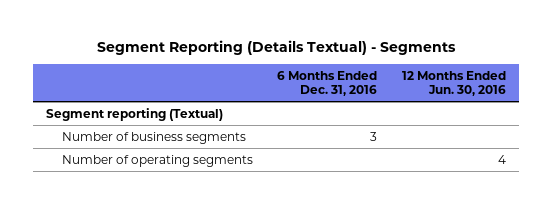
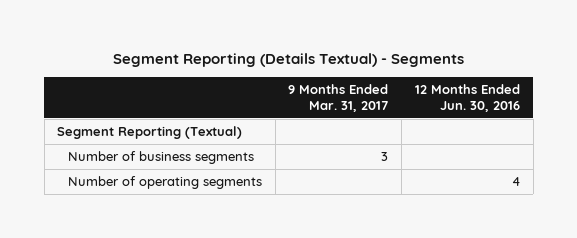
- | 6 Months Ended Dec. 31, 2016 | 12 Months Ended Jun. 30, 2016
+ | 9 Months Ended Mar. 31, 2017 | 12 Months Ended Jun. 30, 2016
- Segment reporting (Textual)
+ Segment Reporting (Textual)

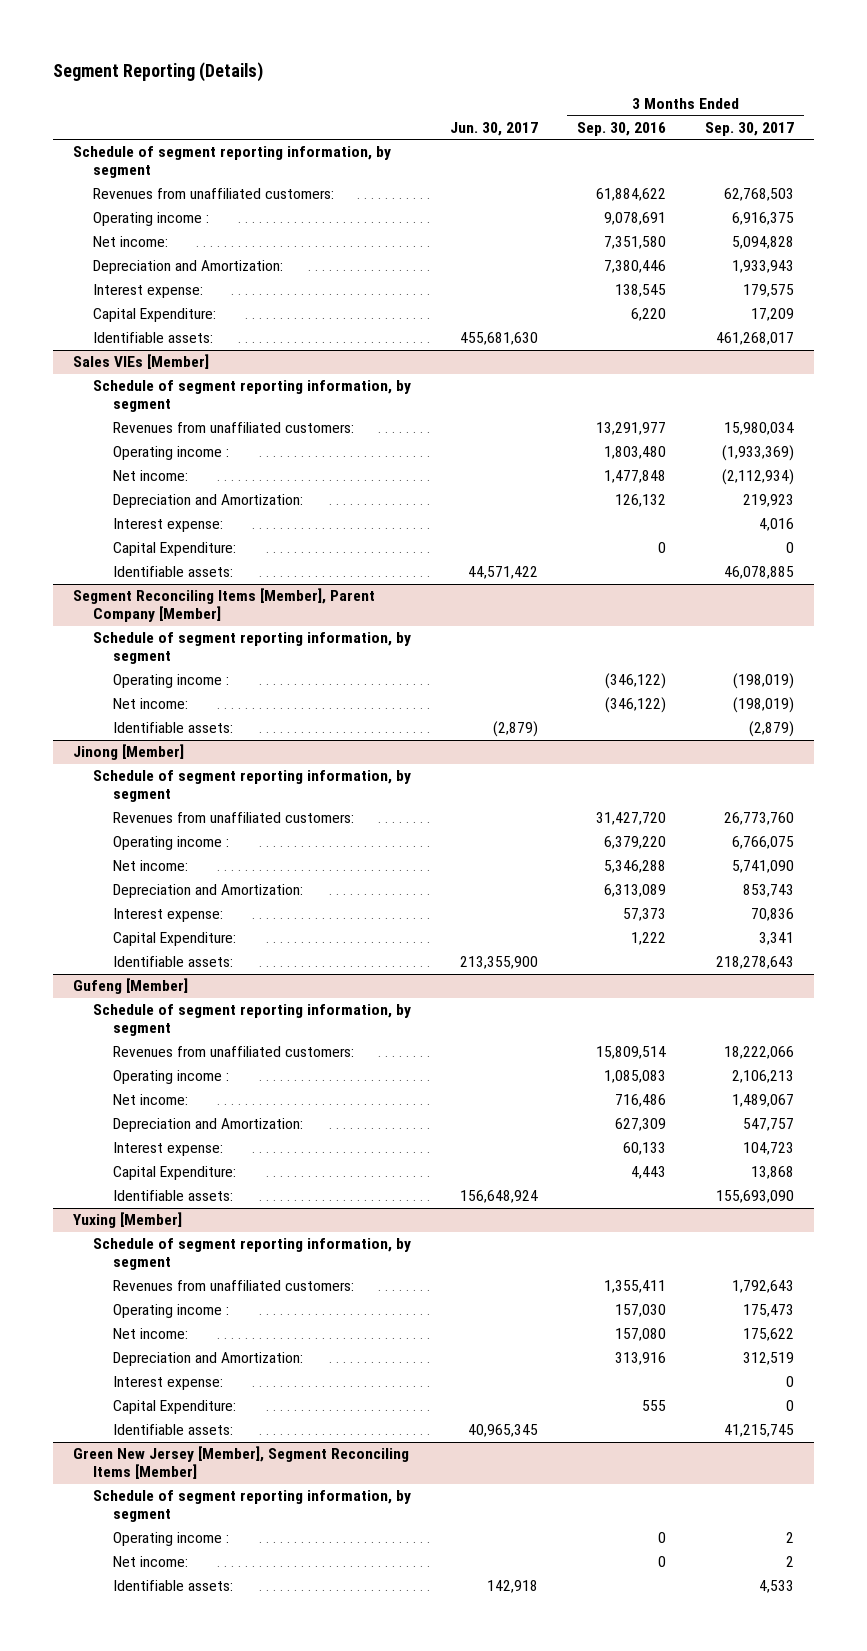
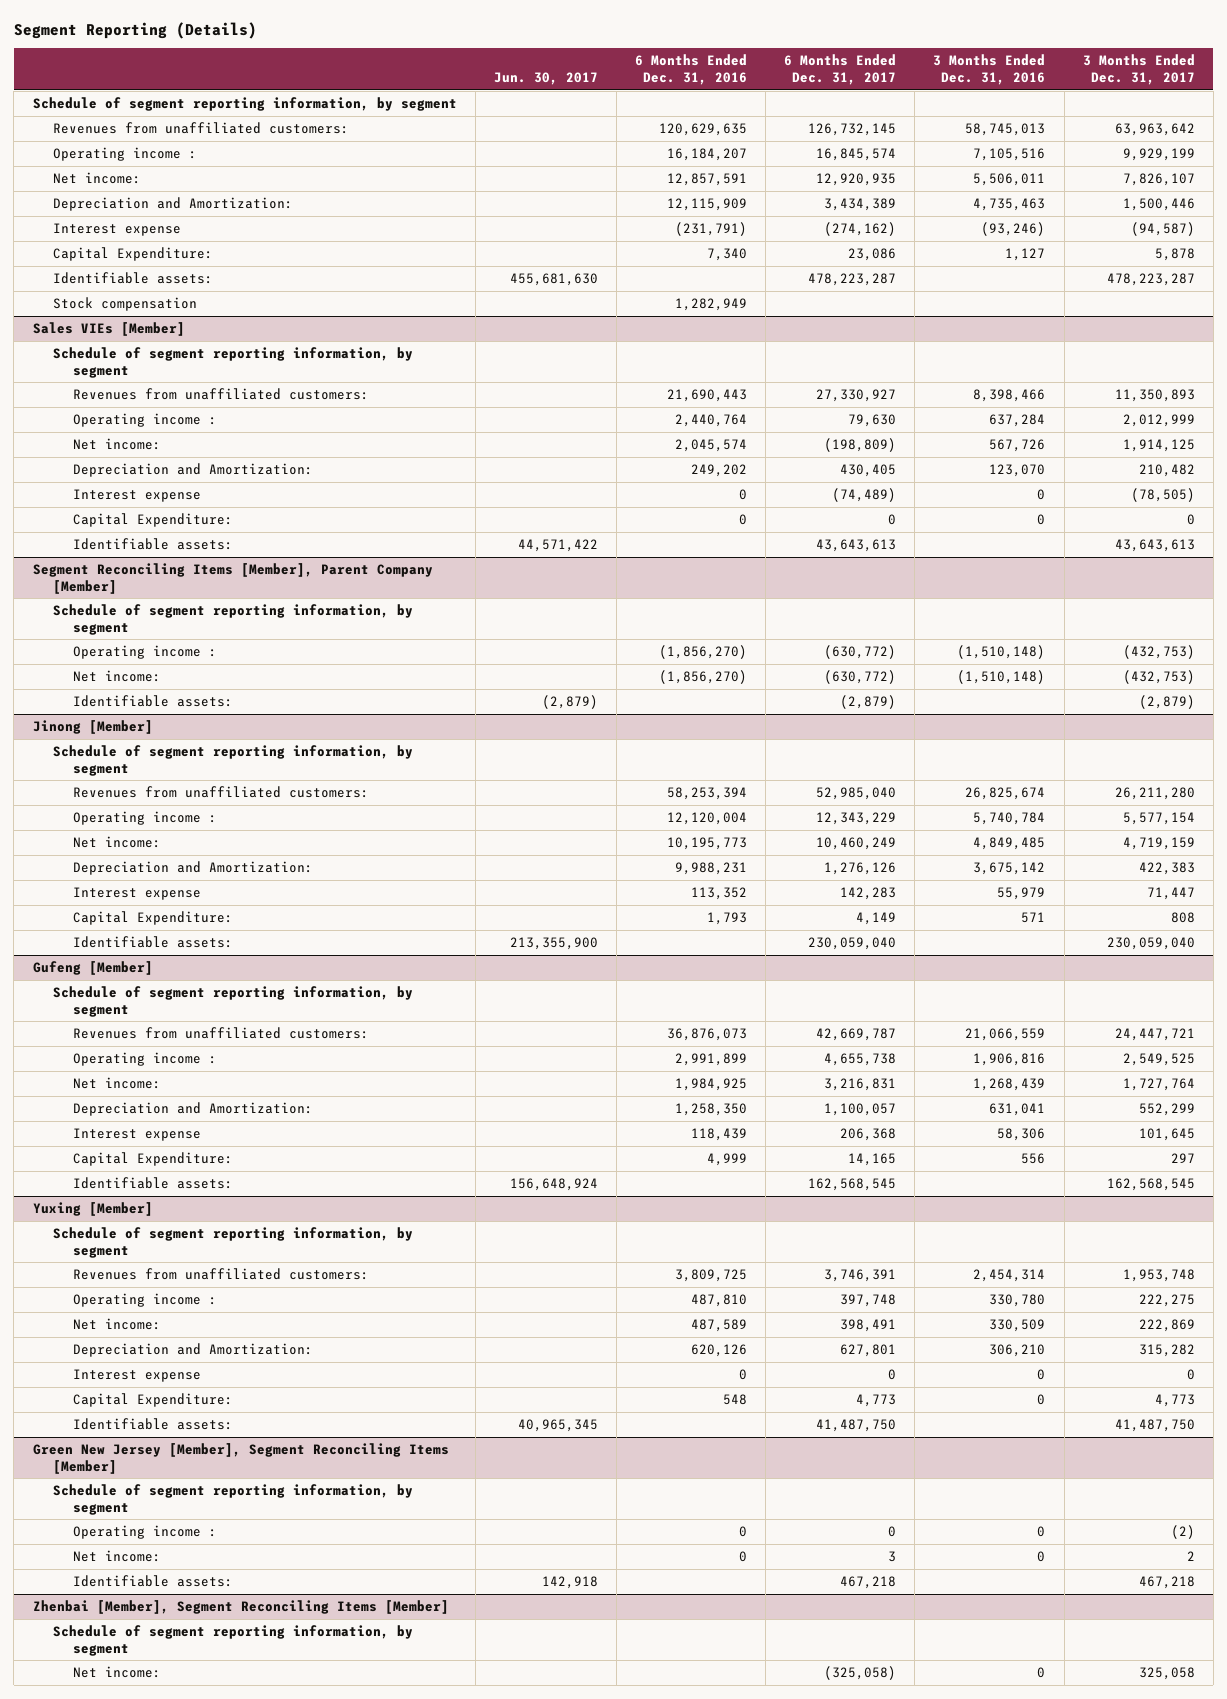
- | Jun. 30, 2017 | 3 Months Ended Sep. 30, 2016 | 3 Months Ended Sep. 30, 2017
+ | Jun. 30, 2017 | 6 Months Ended Dec. 31, 2016 | 6 Months Ended Dec. 31, 2017 | 3 Months Ended Dec. 31, 2016 | 3 Months Ended Dec. 31, 2017
- Interest expense: | | 138,545 | 179,575
+ Interest expense | | (231,791) | (274,162) | (93,246) | (94,587)
+ Stock compensation | | 1,282,949 | | |
@ Sales VIEs [Member]
- Interest expense: | | | 4,016
+ Interest expense | | 0 | (74,489) | 0 | (78,505)
@ Jinong [Member]
- Interest expense: | | 57,373 | 70,836
+ Interest expense | | 113,352 | 142,283 | 55,979 | 71,447
@ Gufeng [Member]
- Interest expense: | | 60,133 | 104,723
+ Interest expense | | 118,439 | 206,368 | 58,306 | 101,645
@ Yuxing [Member]
- Interest expense: | | | 0
+ Interest expense | | 0 | 0 | 0 | 0
+ Zhenbai [Member], Segment Reconciling Items [Member]
+ Schedule of segment reporting information, by segment
+ Net income: | | | (325,058) | 0 | 325,058

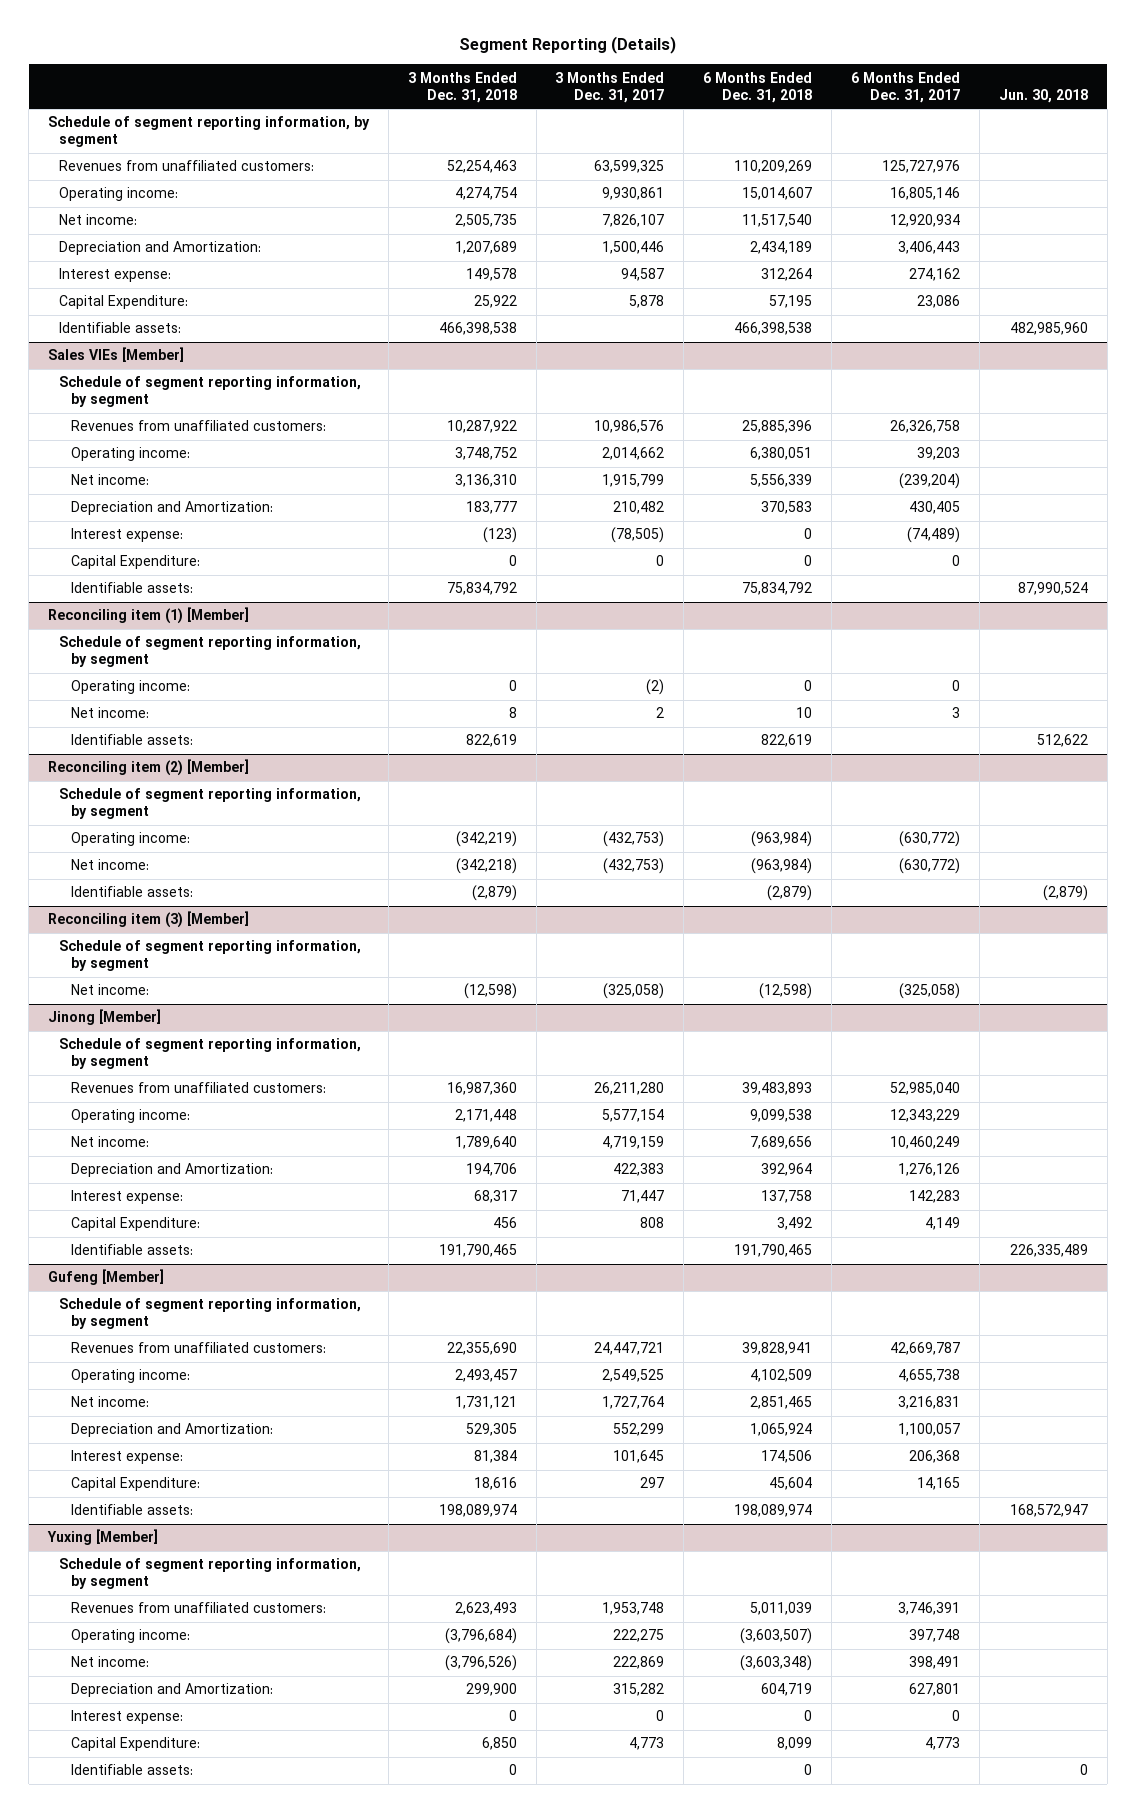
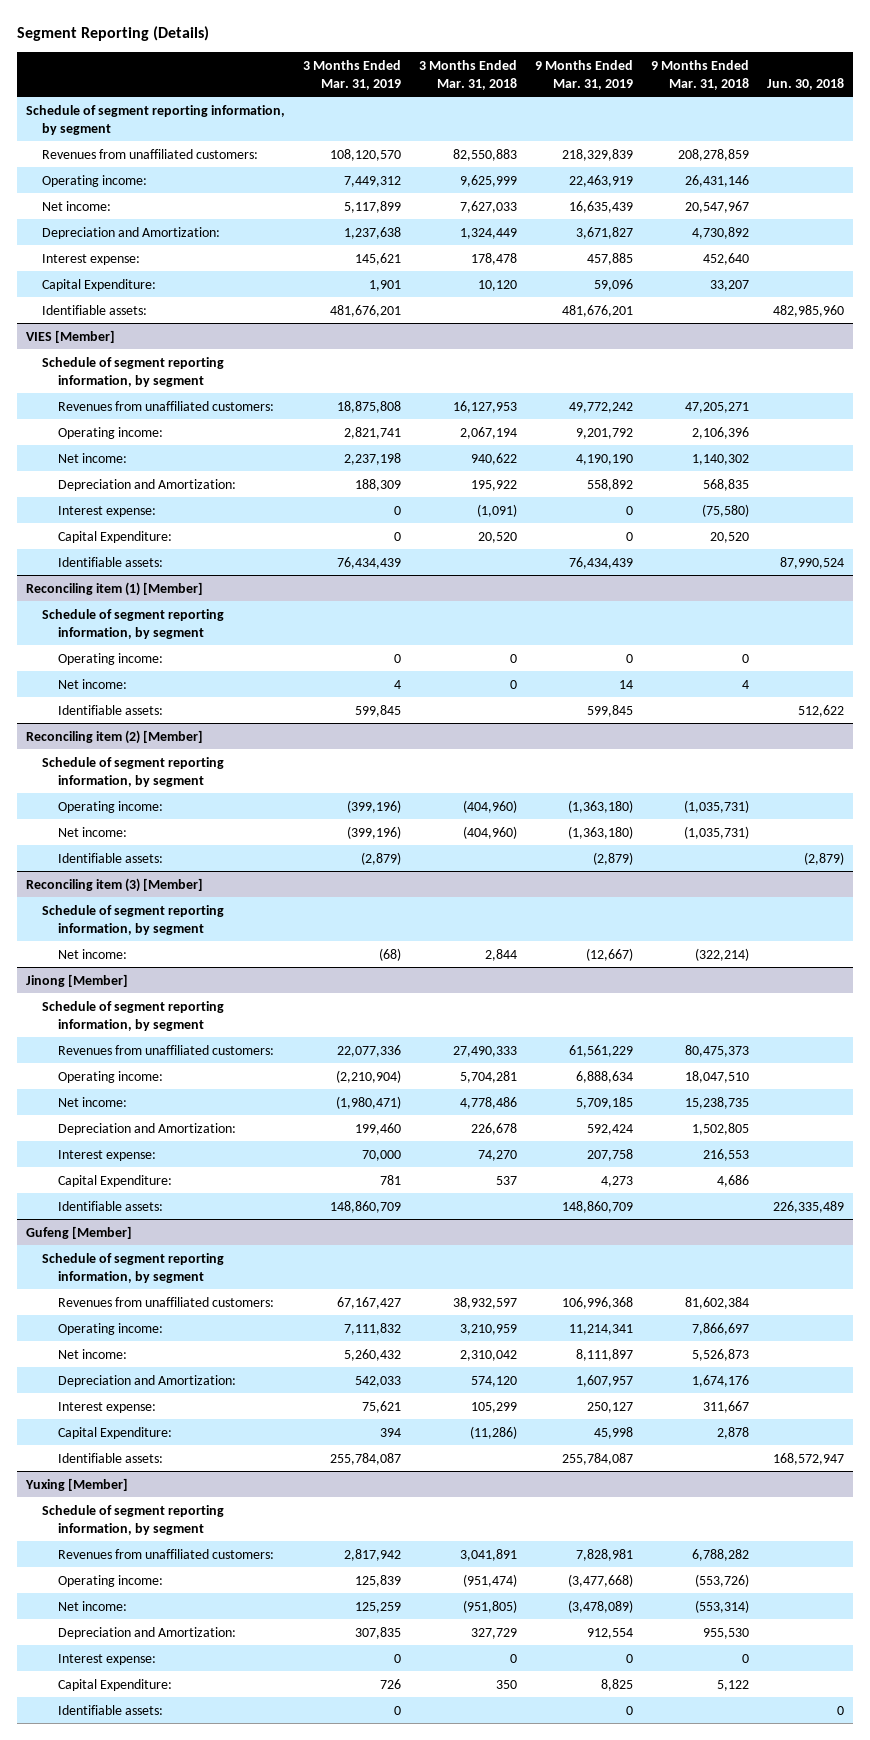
- | 3 Months Ended Dec. 31, 2018 | 3 Months Ended Dec. 31, 2017 | 6 Months Ended Dec. 31, 2018 | 6 Months Ended Dec. 31, 2017 | Jun. 30, 2018
+ | 3 Months Ended Mar. 31, 2019 | 3 Months Ended Mar. 31, 2018 | 9 Months Ended Mar. 31, 2019 | 9 Months Ended Mar. 31, 2018 | Jun. 30, 2018
- Sales VIEs [Member]
+ VIES [Member]

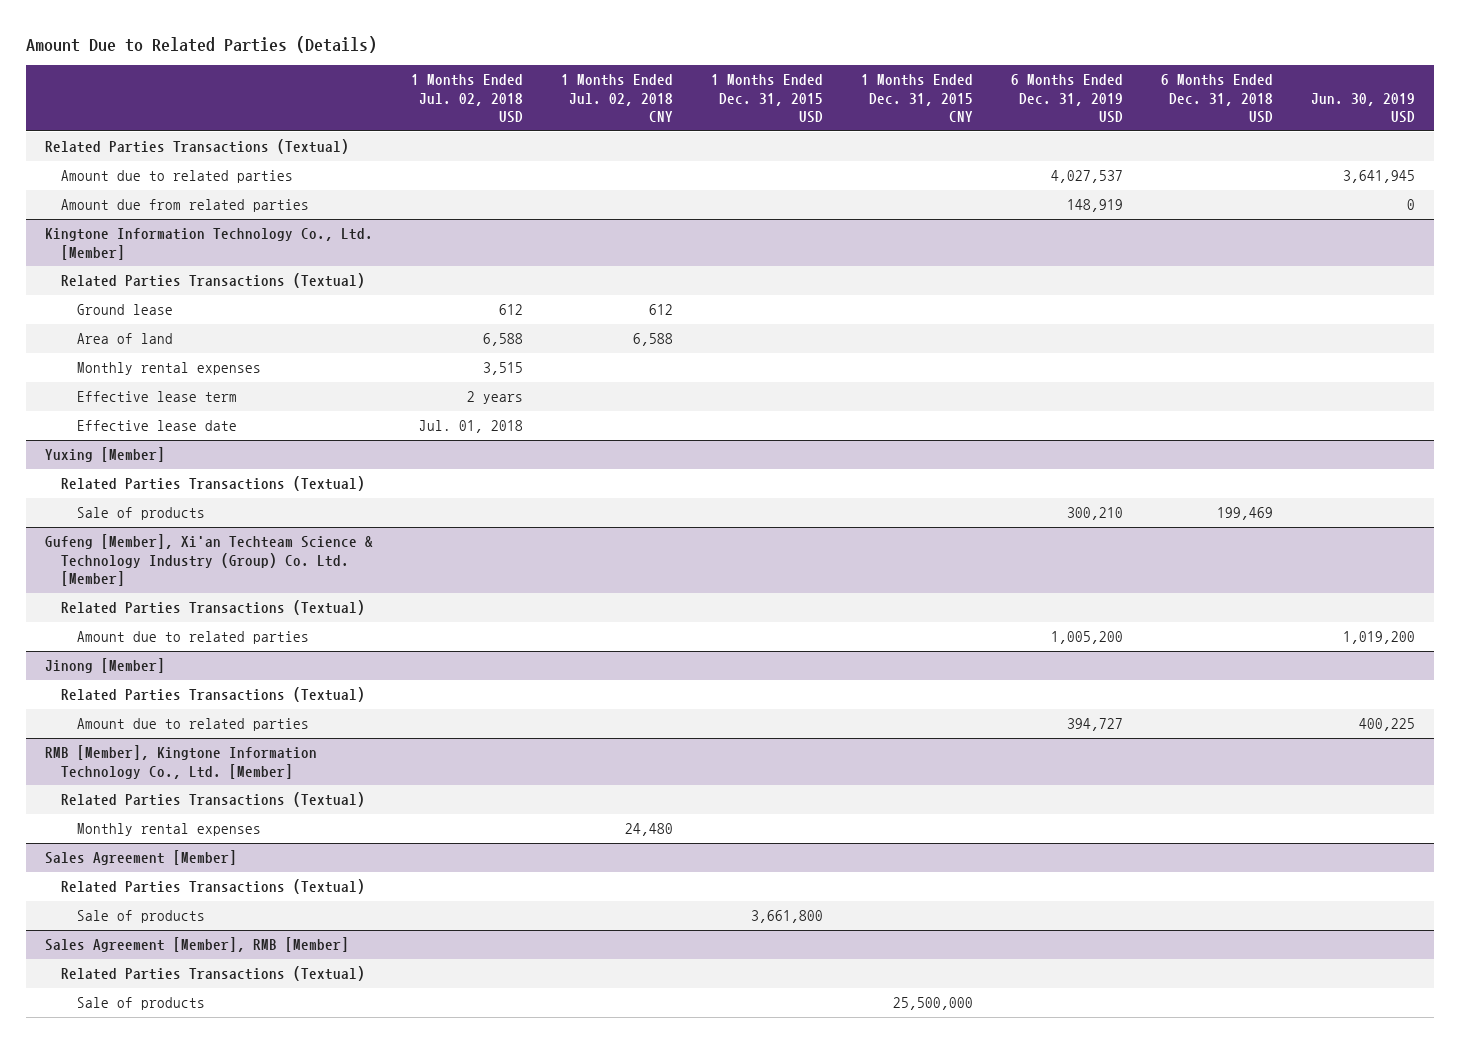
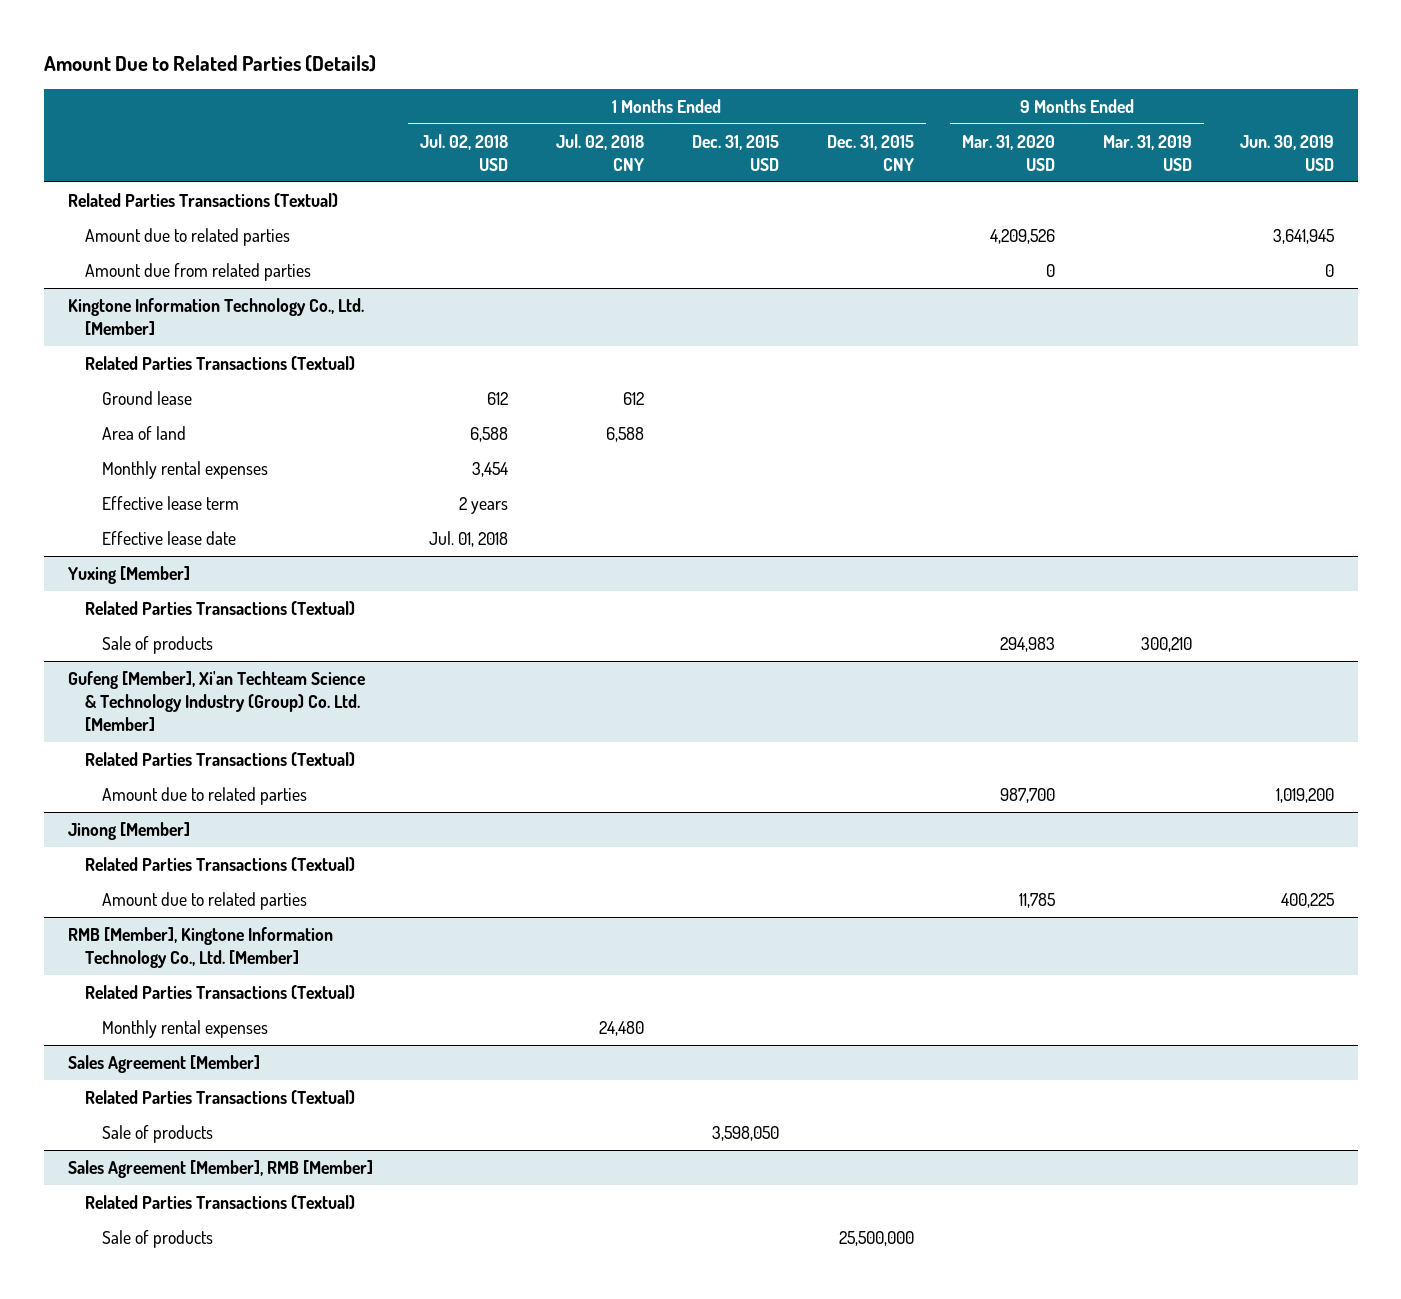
- | 1 Months Ended Jul. 02, 2018 USD | 1 Months Ended Jul. 02, 2018 CNY | 1 Months Ended Dec. 31, 2015 USD | 1 Months Ended Dec. 31, 2015 CNY | 6 Months Ended Dec. 31, 2019 USD | 6 Months Ended Dec. 31, 2018 USD | Jun. 30, 2019 USD
+ | 1 Months Ended Jul. 02, 2018 USD | 1 Months Ended Jul. 02, 2018 CNY | 1 Months Ended Dec. 31, 2015 USD | 1 Months Ended Dec. 31, 2015 CNY | 9 Months Ended Mar. 31, 2020 USD | 9 Months Ended Mar. 31, 2019 USD | Jun. 30, 2019 USD
@ Kingtone Information Technology Co., Ltd. [Member]
- Monthly rental expenses | 3,515 | | | | | |
+ Monthly rental expenses | 3,454 | | | | | |
@ Sales Agreement [Member]
- Sale of products | | | 3,661,800 | | | |
+ Sale of products | | | 3,598,050 | | | |

